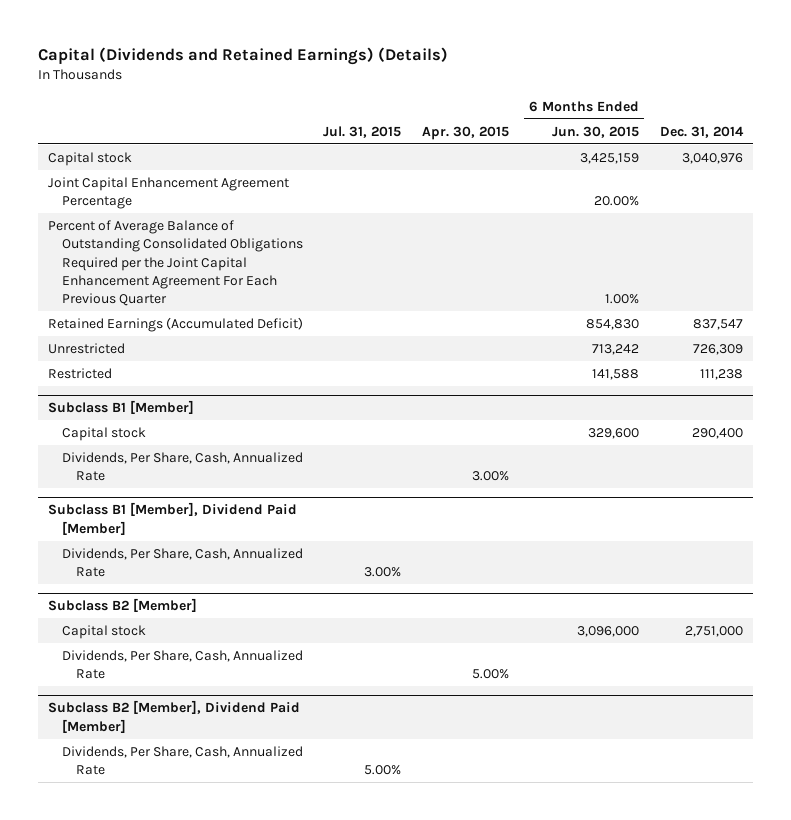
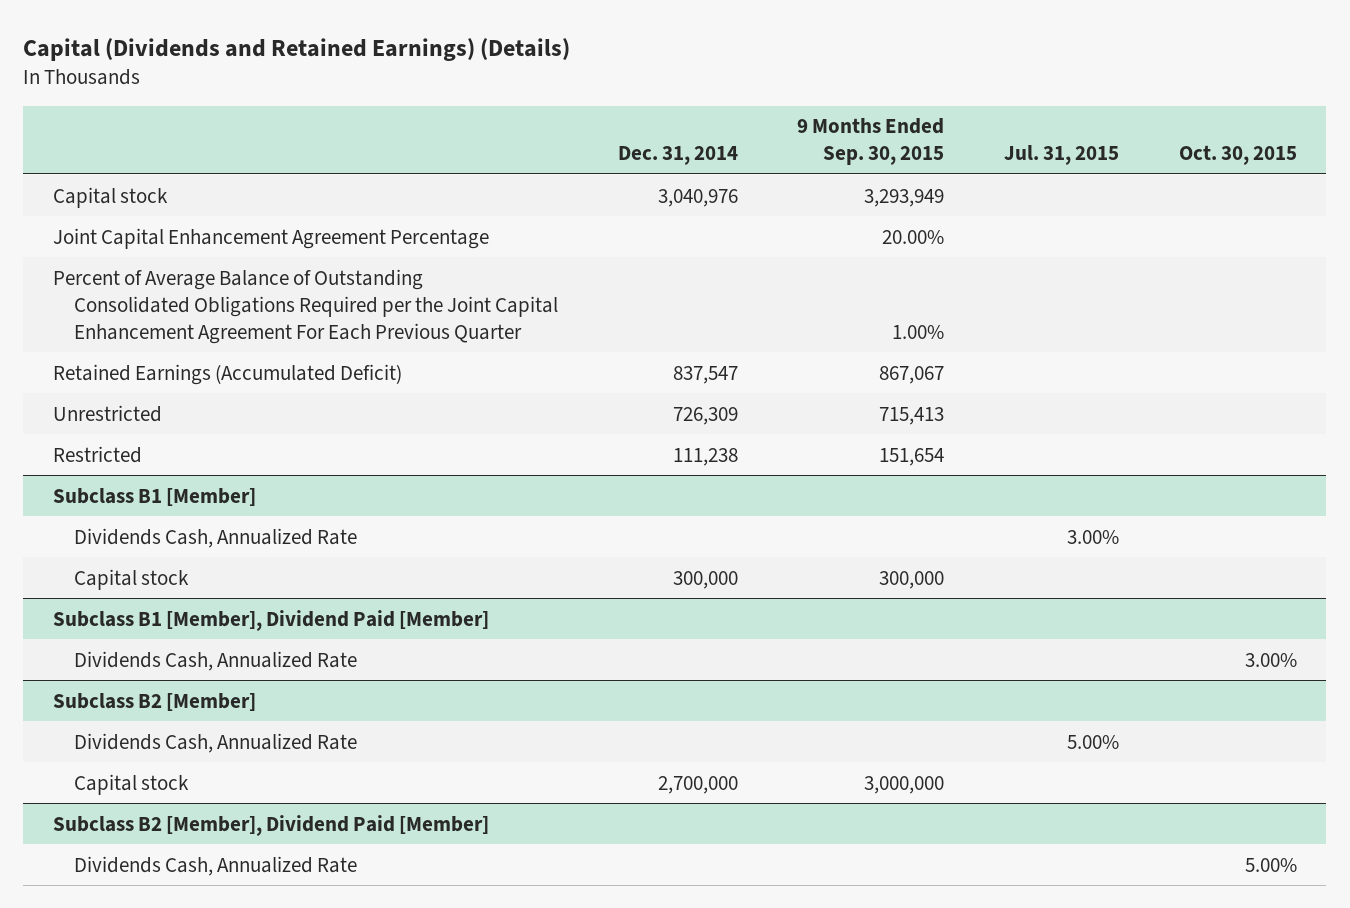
- | Jul. 31, 2015 | Apr. 30, 2015 | 6 Months Ended Jun. 30, 2015 | Dec. 31, 2014
+ | Dec. 31, 2014 | 9 Months Ended Sep. 30, 2015 | Jul. 31, 2015 | Oct. 30, 2015
@ Subclass B1 [Member]
- Capital stock | | | 329,600 | 290,400
- Dividends, Per Share, Cash, Annualized Rate | | 3.00% | |
+ Dividends Cash, Annualized Rate | | | 3.00% |
+ Capital stock | 300,000 | 300,000 | |
@ Subclass B1 [Member], Dividend Paid [Member]
- Dividends, Per Share, Cash, Annualized Rate | 3.00% | | |
+ Dividends Cash, Annualized Rate | | | | 3.00%
@ Subclass B2 [Member]
- Capital stock | | | 3,096,000 | 2,751,000
- Dividends, Per Share, Cash, Annualized Rate | | 5.00% | |
+ Dividends Cash, Annualized Rate | | | 5.00% |
+ Capital stock | 2,700,000 | 3,000,000 | |
@ Subclass B2 [Member], Dividend Paid [Member]
- Dividends, Per Share, Cash, Annualized Rate | 5.00% | | |
+ Dividends Cash, Annualized Rate | | | | 5.00%

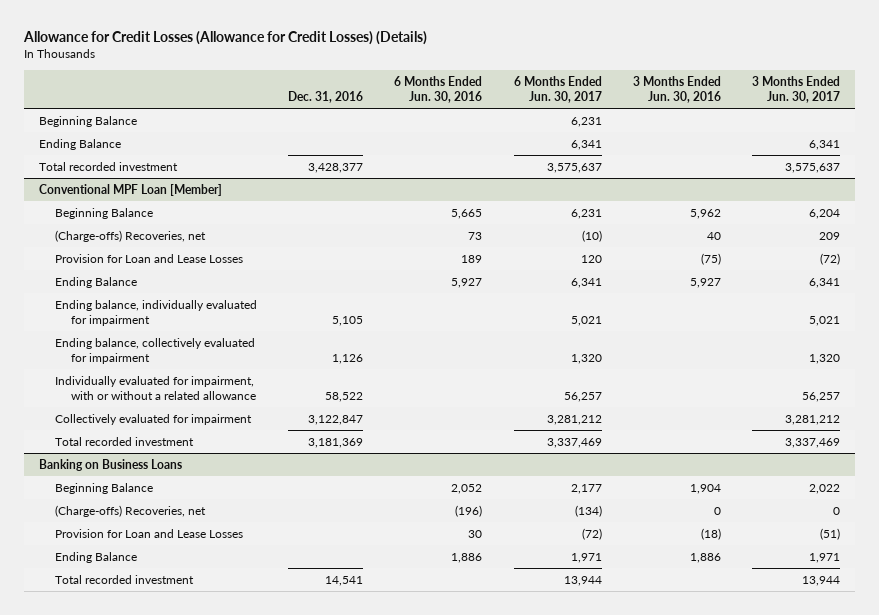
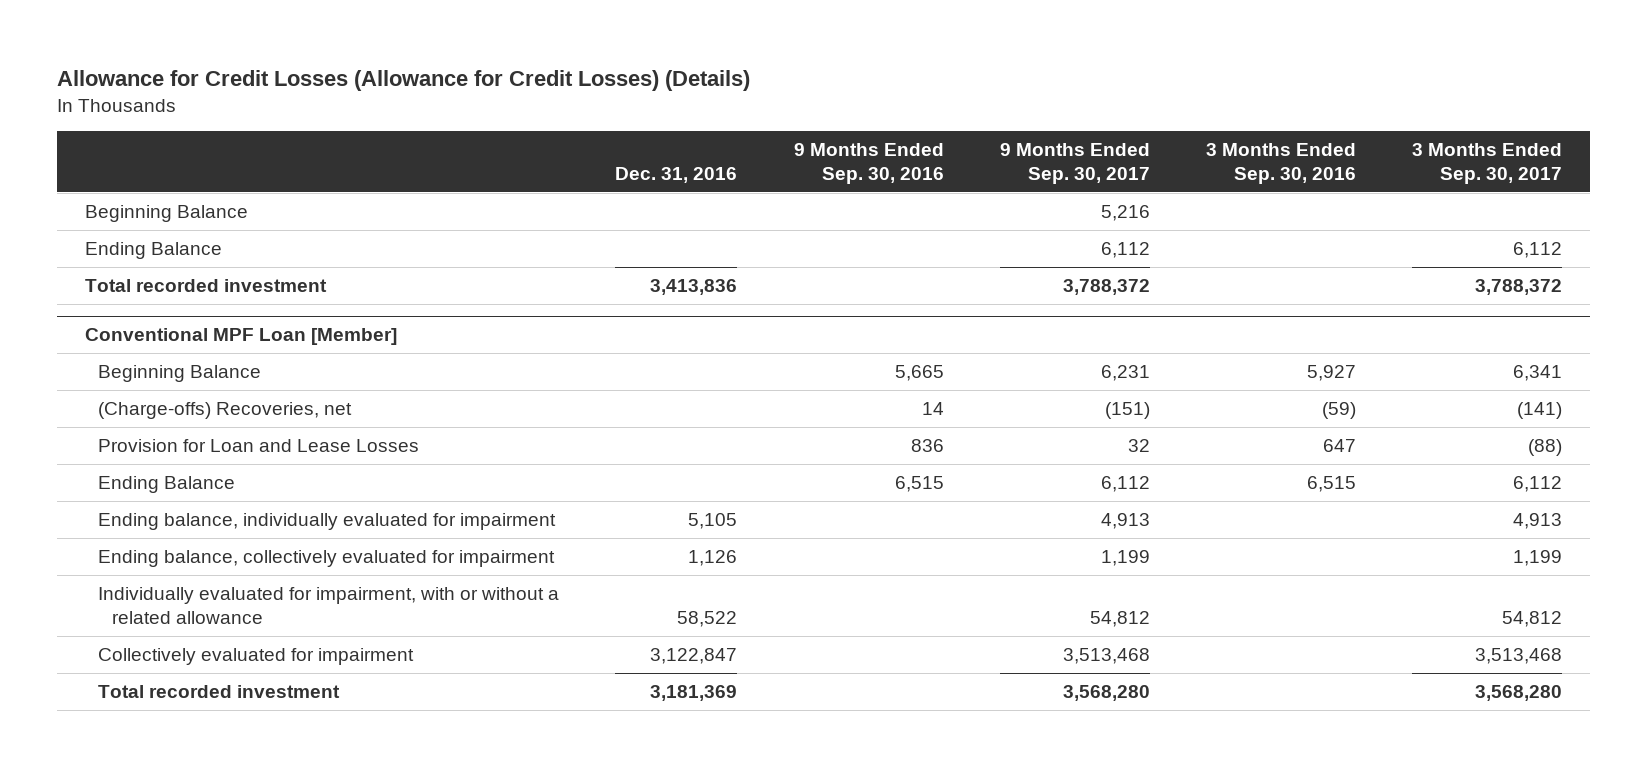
- | Dec. 31, 2016 | 6 Months Ended Jun. 30, 2016 | 6 Months Ended Jun. 30, 2017 | 3 Months Ended Jun. 30, 2016 | 3 Months Ended Jun. 30, 2017
+ | Dec. 31, 2016 | 9 Months Ended Sep. 30, 2016 | 9 Months Ended Sep. 30, 2017 | 3 Months Ended Sep. 30, 2016 | 3 Months Ended Sep. 30, 2017
- Total recorded investment | 3,428,377 | | 3,575,637 | | 3,575,637
+ Total recorded investment | 3,413,836 | | 3,788,372 | | 3,788,372
- Banking on Business Loans
- Beginning Balance | | 2,052 | 2,177 | 1,904 | 2,022
- (Charge-offs) Recoveries, net | | (196) | (134) | 0 | 0
- Provision for Loan and Lease Losses | | 30 | (72) | (18) | (51)
- Ending Balance | | 1,886 | 1,971 | 1,886 | 1,971
- Total recorded investment | 14,541 | | 13,944 | | 13,944

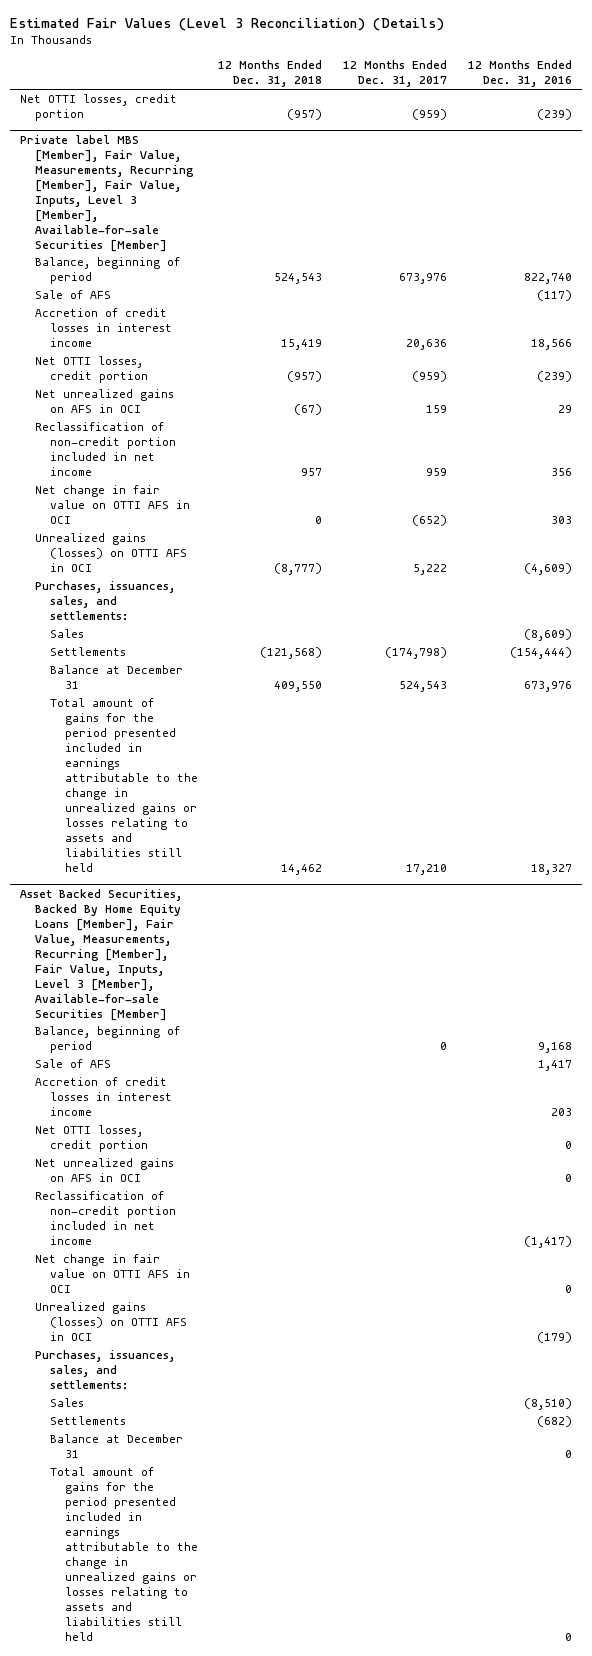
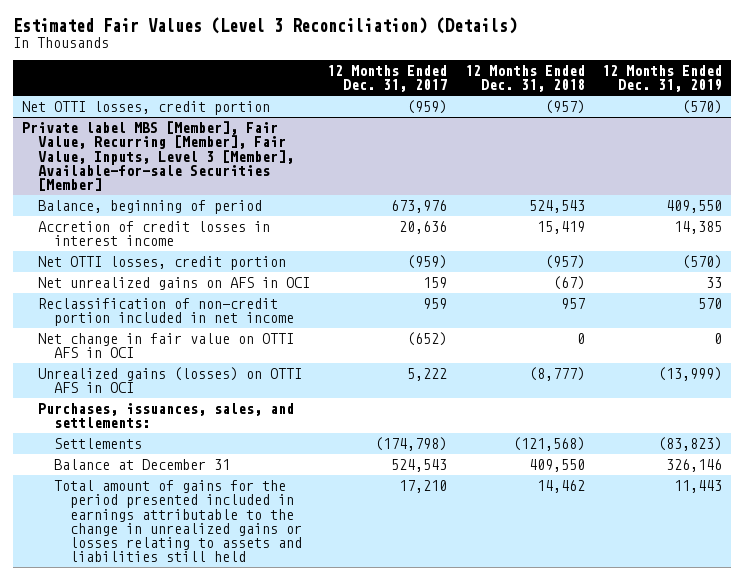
- | 12 Months Ended Dec. 31, 2018 | 12 Months Ended Dec. 31, 2017 | 12 Months Ended Dec. 31, 2016
+ | 12 Months Ended Dec. 31, 2017 | 12 Months Ended Dec. 31, 2018 | 12 Months Ended Dec. 31, 2019
- Private label MBS [Member], Fair Value, Measurements, Recurring [Member], Fair Value, Inputs, Level 3 [Member], Available-for-sale Securities [Member]
+ Private label MBS [Member], Fair Value, Recurring [Member], Fair Value, Inputs, Level 3 [Member], Available-for-sale Securities [Member]
- Sale of AFS | | | (117)
- Sales | | | (8,609)
- Asset Backed Securities, Backed By Home Equity Loans [Member], Fair Value, Measurements, Recurring [Member], Fair Value, Inputs, Level 3 [Member], Available-for-sale Securities [Member]
- Balance, beginning of period | | 0 | 9,168
- Sale of AFS | | | 1,417
- Accretion of credit losses in interest income | | | 203
- Net OTTI losses, credit portion | | | 0
- Net unrealized gains on AFS in OCI | | | 0
- Reclassification of non-credit portion included in net income | | | (1,417)
- Net change in fair value on OTTI AFS in OCI | | | 0
- Unrealized gains (losses) on OTTI AFS in OCI | | | (179)
- Purchases, issuances, sales, and settlements:
- Sales | | | (8,510)
- Settlements | | | (682)
- Balance at December 31 | | | 0
- Total amount of gains for the period presented included in earnings attributable to the change in unrealized gains or losses relating to assets and liabilities still held | | | 0

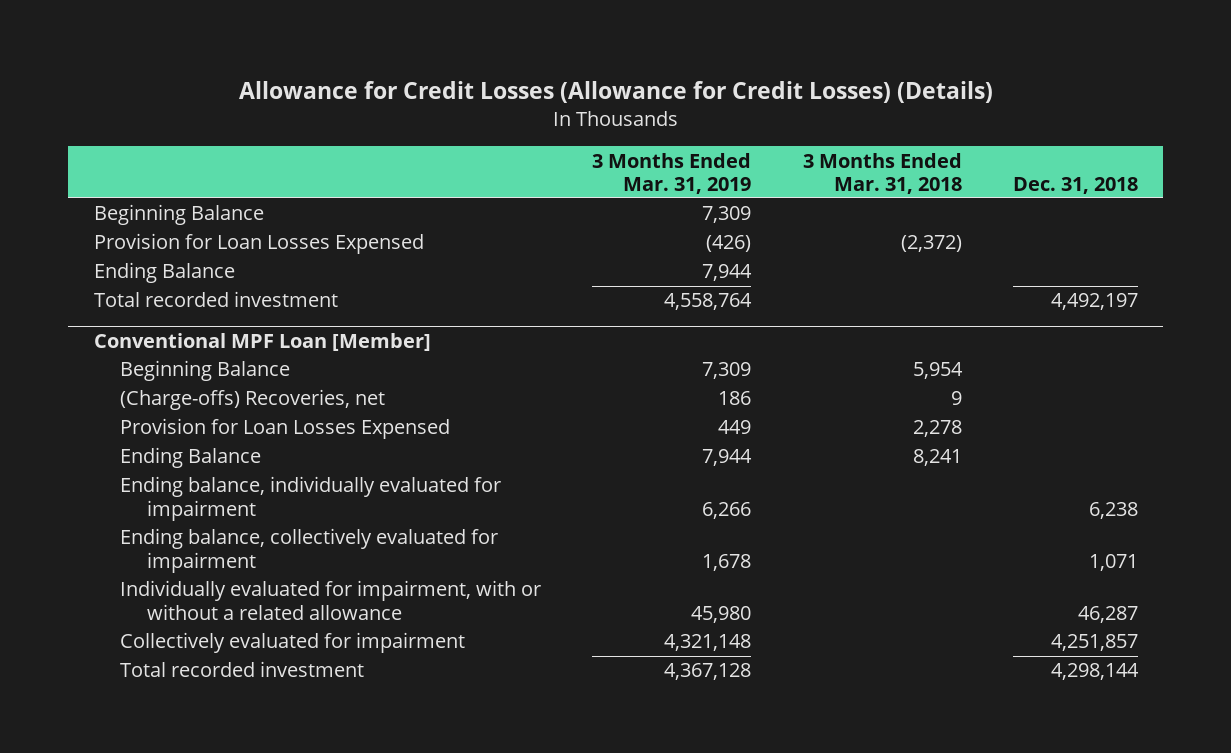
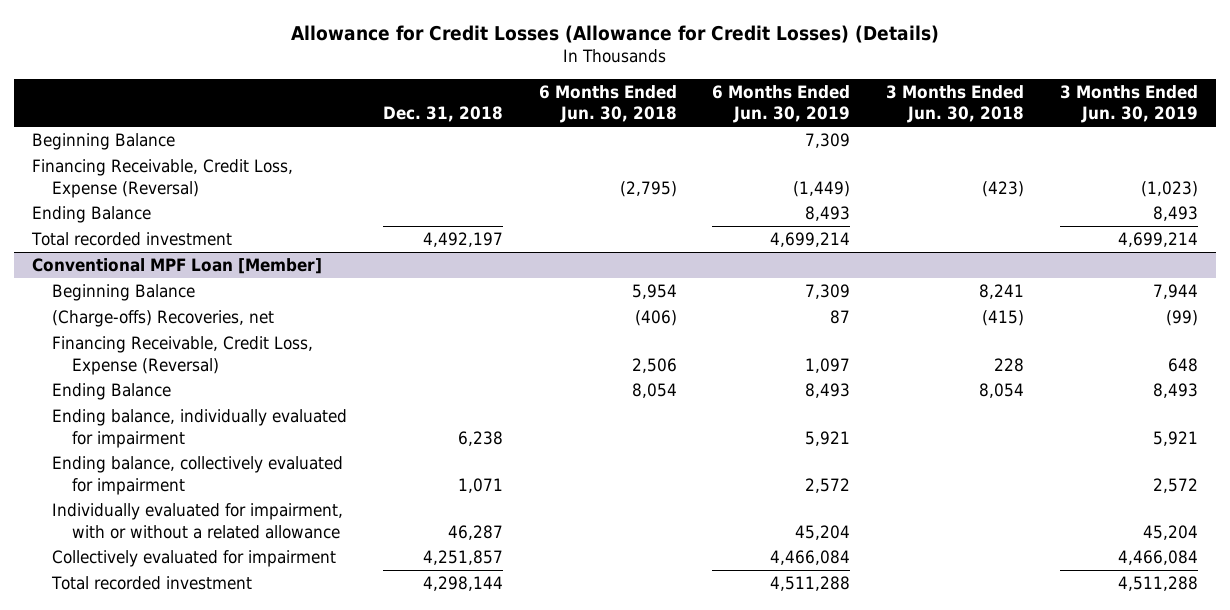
- | 3 Months Ended Mar. 31, 2019 | 3 Months Ended Mar. 31, 2018 | Dec. 31, 2018
+ | Dec. 31, 2018 | 6 Months Ended Jun. 30, 2018 | 6 Months Ended Jun. 30, 2019 | 3 Months Ended Jun. 30, 2018 | 3 Months Ended Jun. 30, 2019
- Provision for Loan Losses Expensed | (426) | (2,372) |
+ Financing Receivable, Credit Loss, Expense (Reversal) | | (2,795) | (1,449) | (423) | (1,023)
@ Conventional MPF Loan [Member]
- Provision for Loan Losses Expensed | 449 | 2,278 |
+ Financing Receivable, Credit Loss, Expense (Reversal) | | 2,506 | 1,097 | 228 | 648

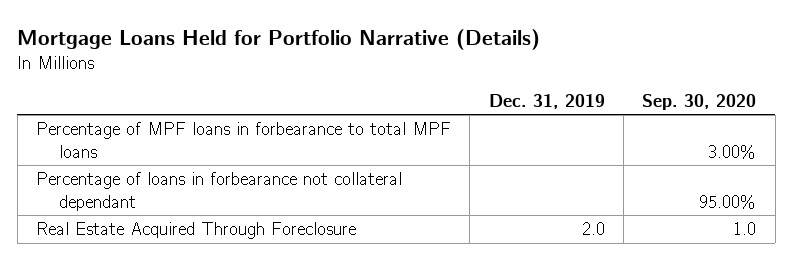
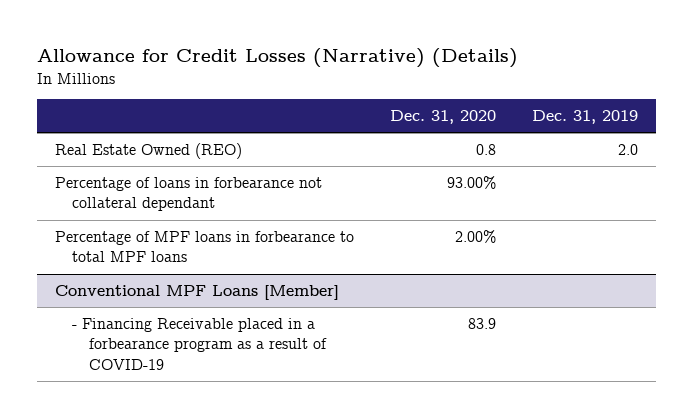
- Mortgage Loans Held for Portfolio Narrative (Details)
+ Allowance for Credit Losses (Narrative) (Details)
- | Dec. 31, 2019 | Sep. 30, 2020
+ | Dec. 31, 2020 | Dec. 31, 2019
+ Real Estate Owned (REO) | 0.8 | 2.0
- Real Estate Acquired Through Foreclosure | 2.0 | 1.0
moved down: Percentage of MPF loans in forbearance to total MPF loans | 2.00% |
+ Conventional MPF Loans [Member]
+ - Financing Receivable placed in a forbearance program as a result of COVID-19 | 83.9 |

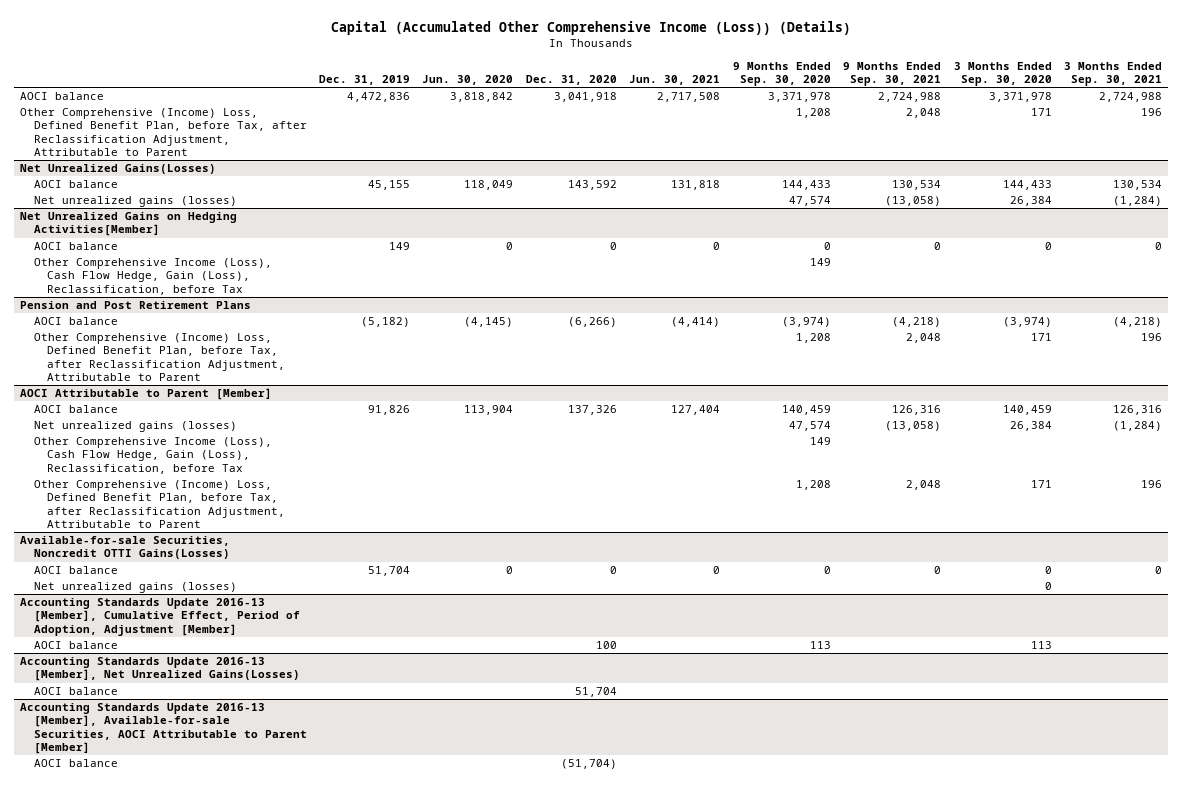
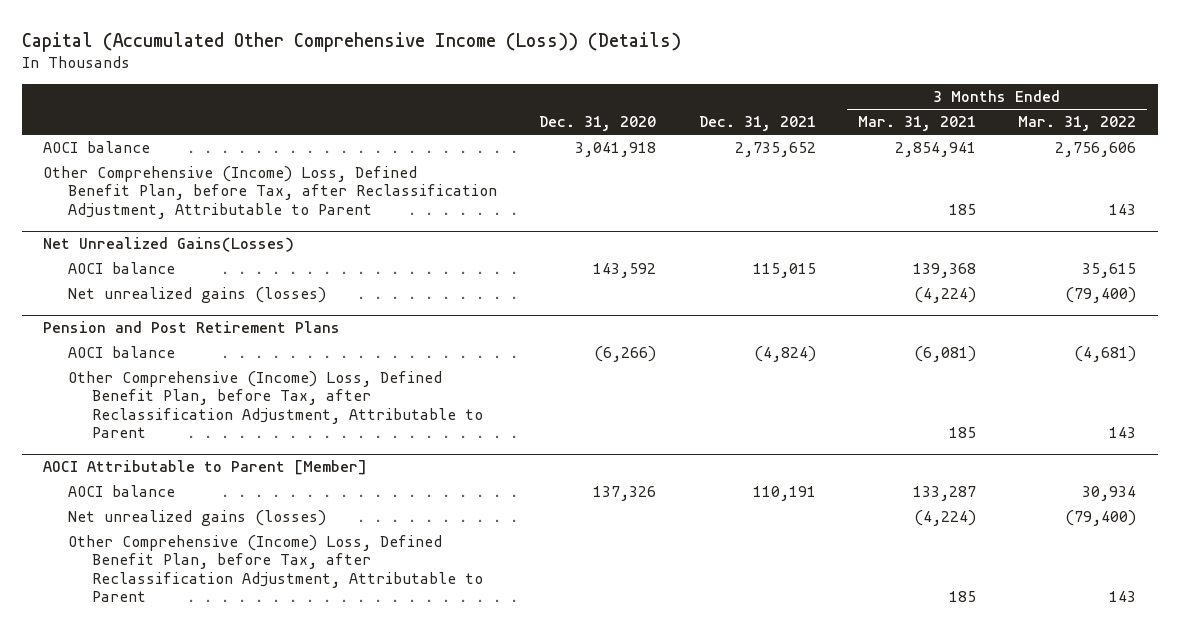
- | Dec. 31, 2019 | Jun. 30, 2020 | Dec. 31, 2020 | Jun. 30, 2021 | 9 Months Ended Sep. 30, 2020 | 9 Months Ended Sep. 30, 2021 | 3 Months Ended Sep. 30, 2020 | 3 Months Ended Sep. 30, 2021
+ | Dec. 31, 2020 | Dec. 31, 2021 | 3 Months Ended Mar. 31, 2021 | 3 Months Ended Mar. 31, 2022
- Net Unrealized Gains on Hedging Activities[Member]
- AOCI balance | 149 | 0 | 0 | 0 | 0 | 0 | 0 | 0
- Other Comprehensive Income (Loss), Cash Flow Hedge, Gain (Loss), Reclassification, before Tax | | | | | 149 | | |
@ AOCI Attributable to Parent [Member]
- Other Comprehensive Income (Loss), Cash Flow Hedge, Gain (Loss), Reclassification, before Tax | | | | | 149 | | |
- Available-for-sale Securities, Noncredit OTTI Gains(Losses)
- AOCI balance | 51,704 | 0 | 0 | 0 | 0 | 0 | 0 | 0
- Net unrealized gains (losses) | | | | | | | 0 |
- Accounting Standards Update 2016-13 [Member], Cumulative Effect, Period of Adoption, Adjustment [Member]
- AOCI balance | | | 100 | | 113 | | 113 |
- Accounting Standards Update 2016-13 [Member], Net Unrealized Gains(Losses)
- AOCI balance | | | 51,704 | | | | |
- Accounting Standards Update 2016-13 [Member], Available-for-sale Securities, AOCI Attributable to Parent [Member]
- AOCI balance | | | (51,704) | | | | |

